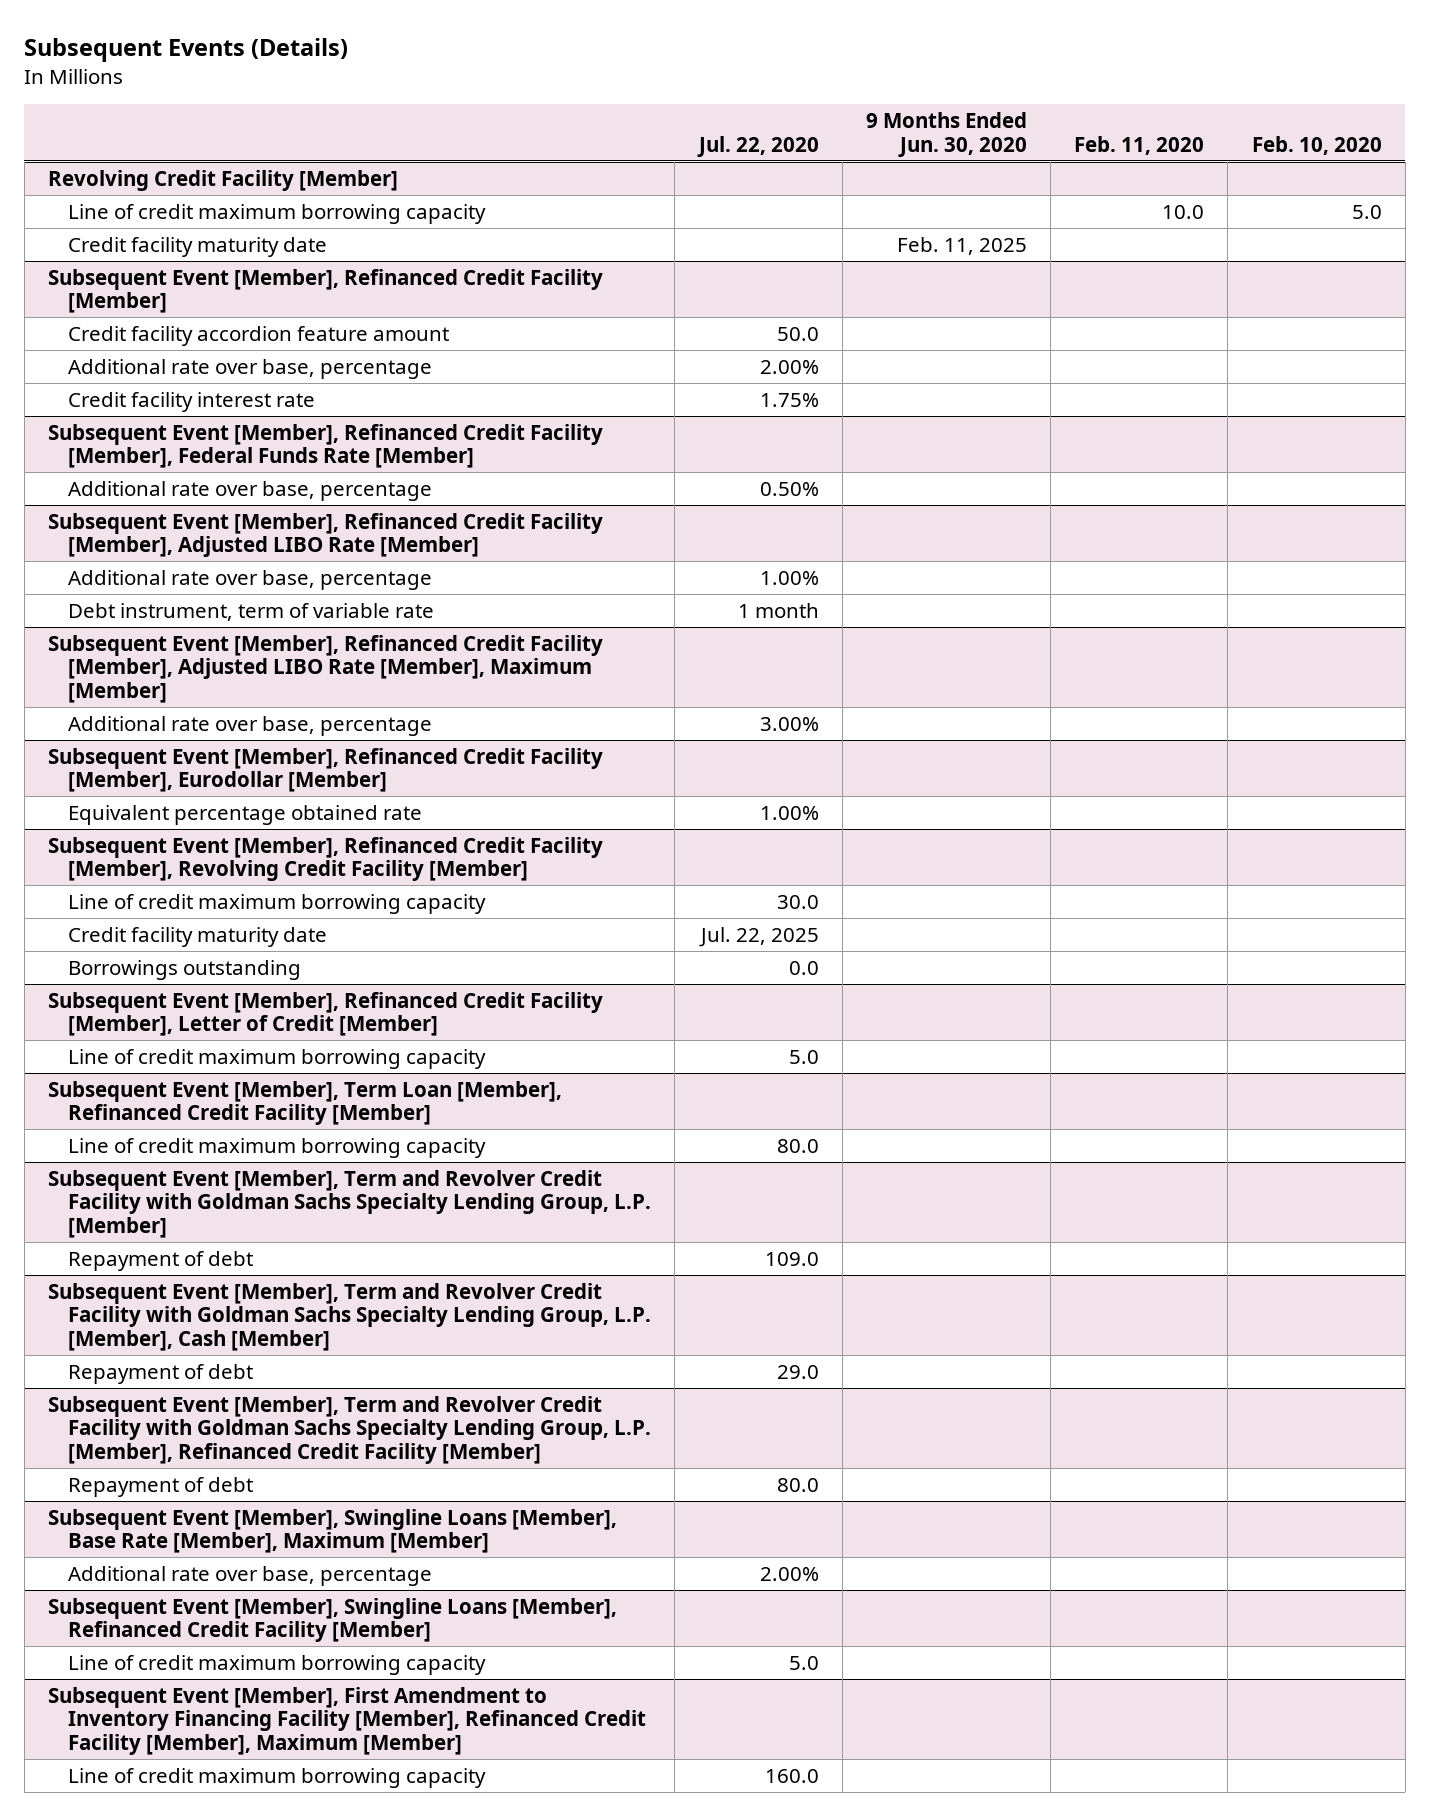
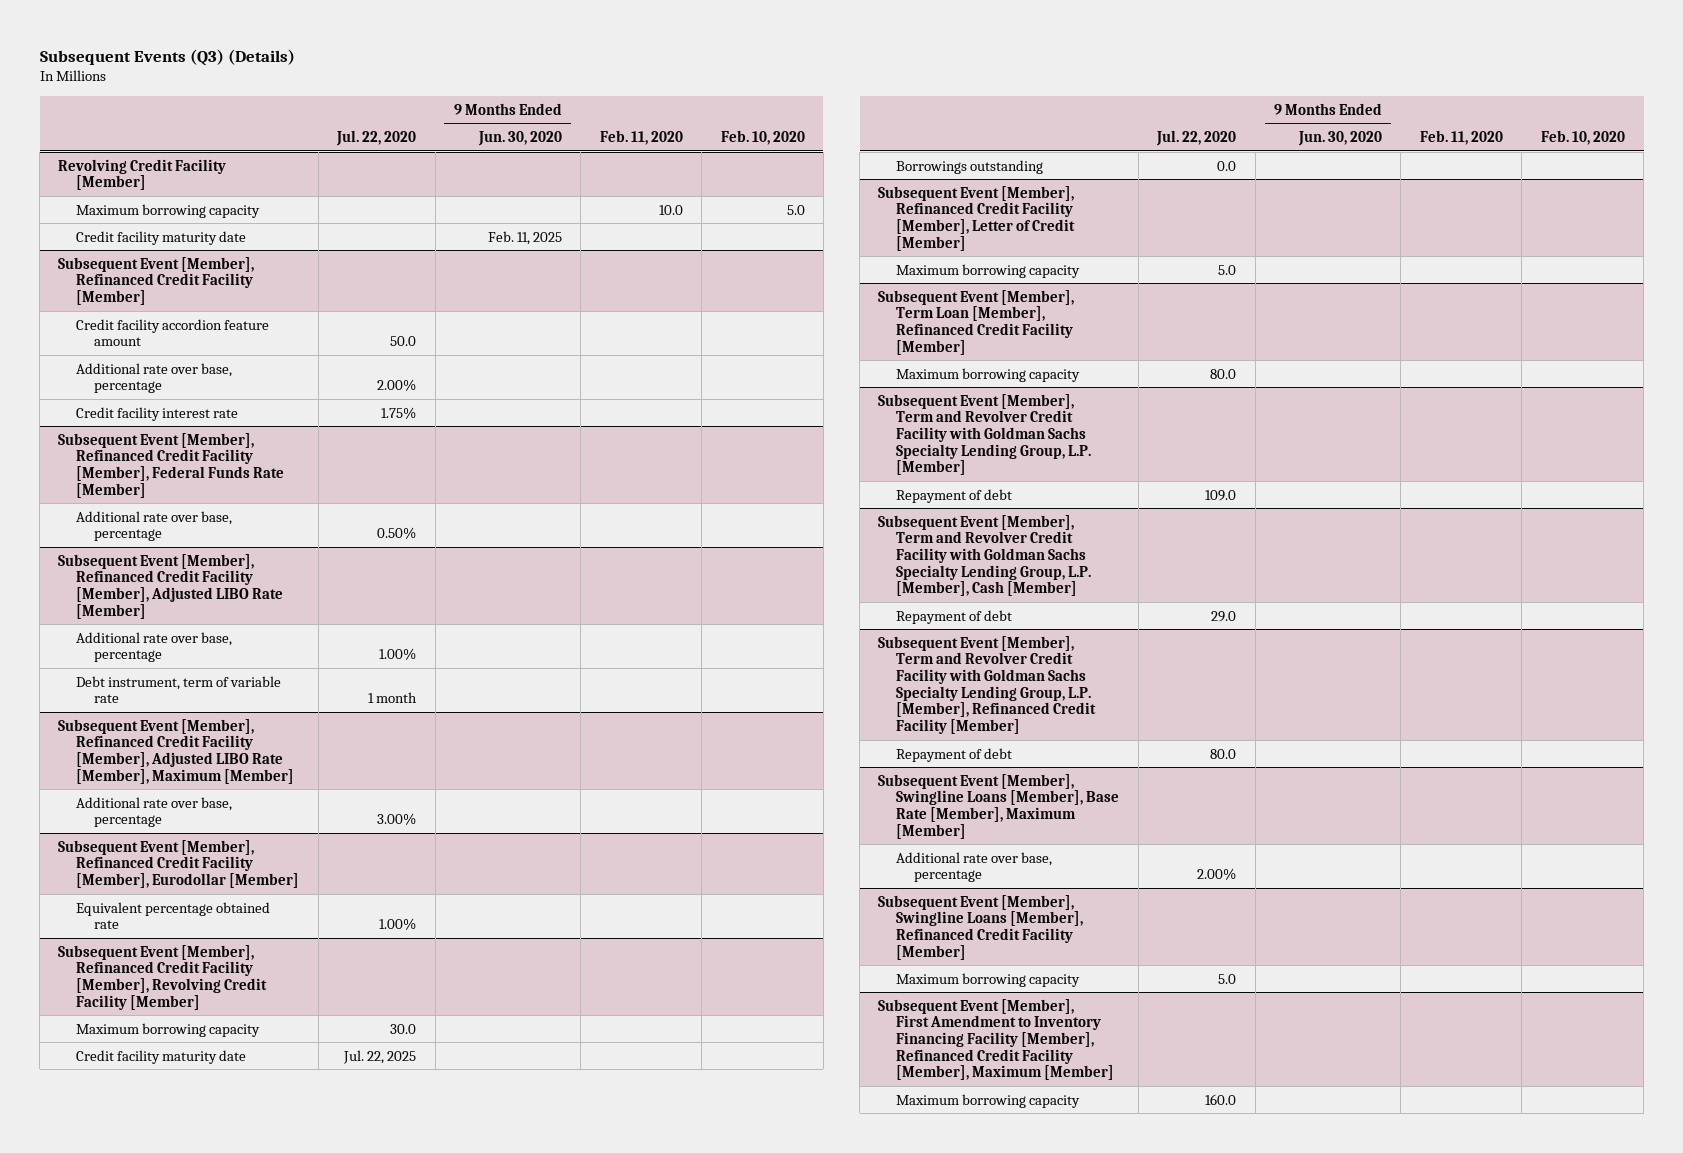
- Subsequent Events (Details)
+ Subsequent Events (Q3) (Details)
@ Revolving Credit Facility [Member]
- Line of credit maximum borrowing capacity | | | 10.0 | 5.0
+ Maximum borrowing capacity | | | 10.0 | 5.0
@ Subsequent Event [Member], Refinanced Credit Facility [Member], Revolving Credit Facility [Member]
- Line of credit maximum borrowing capacity | 30.0 | | |
+ Maximum borrowing capacity | 30.0 | | |
@ Subsequent Event [Member], Refinanced Credit Facility [Member], Letter of Credit [Member]
- Line of credit maximum borrowing capacity | 5.0 | | |
+ Maximum borrowing capacity | 5.0 | | |
@ Subsequent Event [Member], Term Loan [Member], Refinanced Credit Facility [Member]
- Line of credit maximum borrowing capacity | 80.0 | | |
+ Maximum borrowing capacity | 80.0 | | |
@ Subsequent Event [Member], Swingline Loans [Member], Refinanced Credit Facility [Member]
- Line of credit maximum borrowing capacity | 5.0 | | |
+ Maximum borrowing capacity | 5.0 | | |
@ Subsequent Event [Member], First Amendment to Inventory Financing Facility [Member], Refinanced Credit Facility [Member], Maximum [Member]
- Line of credit maximum borrowing capacity | 160.0 | | |
+ Maximum borrowing capacity | 160.0 | | |

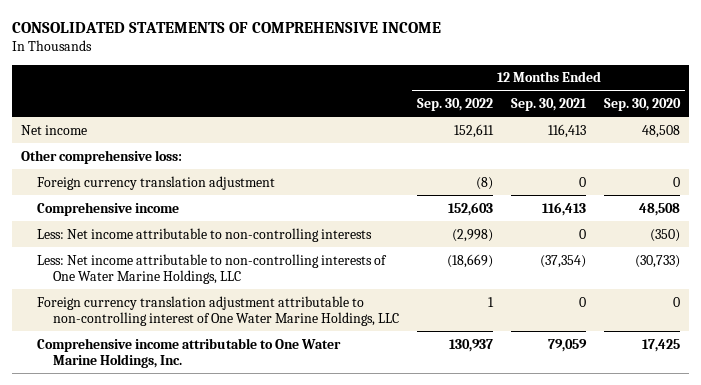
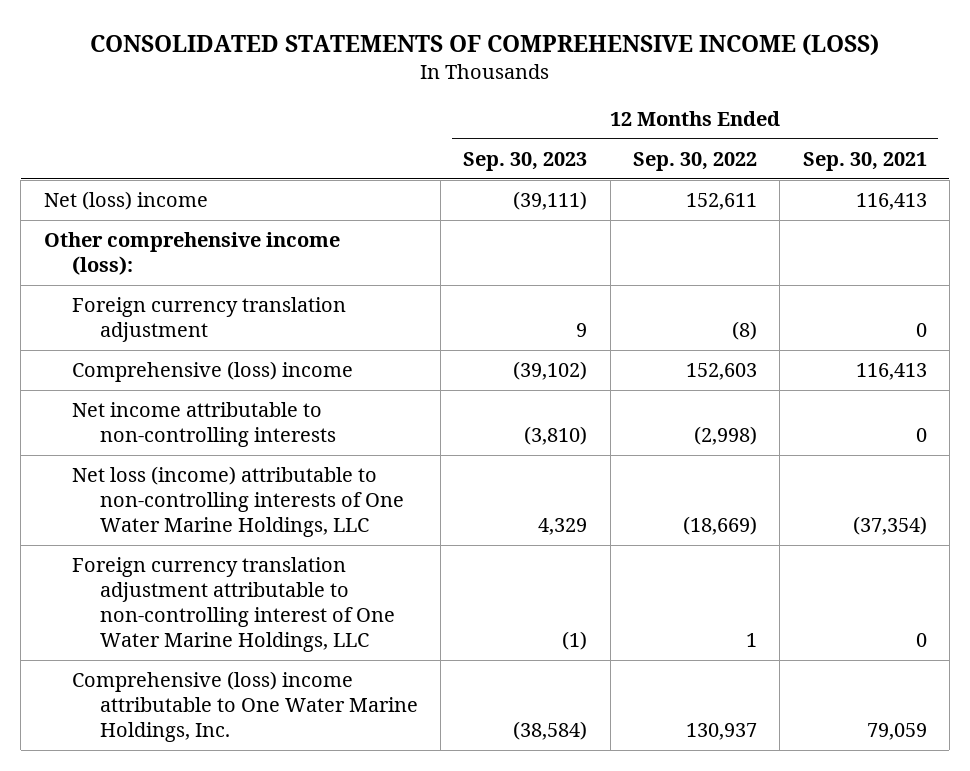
- CONSOLIDATED STATEMENTS OF COMPREHENSIVE INCOME
+ CONSOLIDATED STATEMENTS OF COMPREHENSIVE INCOME (LOSS)
- | 12 Months Ended Sep. 30, 2022 | 12 Months Ended Sep. 30, 2021 | 12 Months Ended Sep. 30, 2020
+ | 12 Months Ended Sep. 30, 2023 | 12 Months Ended Sep. 30, 2022 | 12 Months Ended Sep. 30, 2021
- Net income | 152,611 | 116,413 | 48,508
- Other comprehensive loss:
+ Net (loss) income | (39,111) | 152,611 | 116,413
+ Other comprehensive income (loss):
- Comprehensive income | 152,603 | 116,413 | 48,508
- Less: Net income attributable to non-controlling interests | (2,998) | 0 | (350)
- Less: Net income attributable to non-controlling interests of One Water Marine Holdings, LLC | (18,669) | (37,354) | (30,733)
+ Comprehensive (loss) income | (39,102) | 152,603 | 116,413
+ Net income attributable to non-controlling interests | (3,810) | (2,998) | 0
+ Net loss (income) attributable to non-controlling interests of One Water Marine Holdings, LLC | 4,329 | (18,669) | (37,354)
- Comprehensive income attributable to One Water Marine Holdings, Inc. | 130,937 | 79,059 | 17,425
+ Comprehensive (loss) income attributable to One Water Marine Holdings, Inc. | (38,584) | 130,937 | 79,059

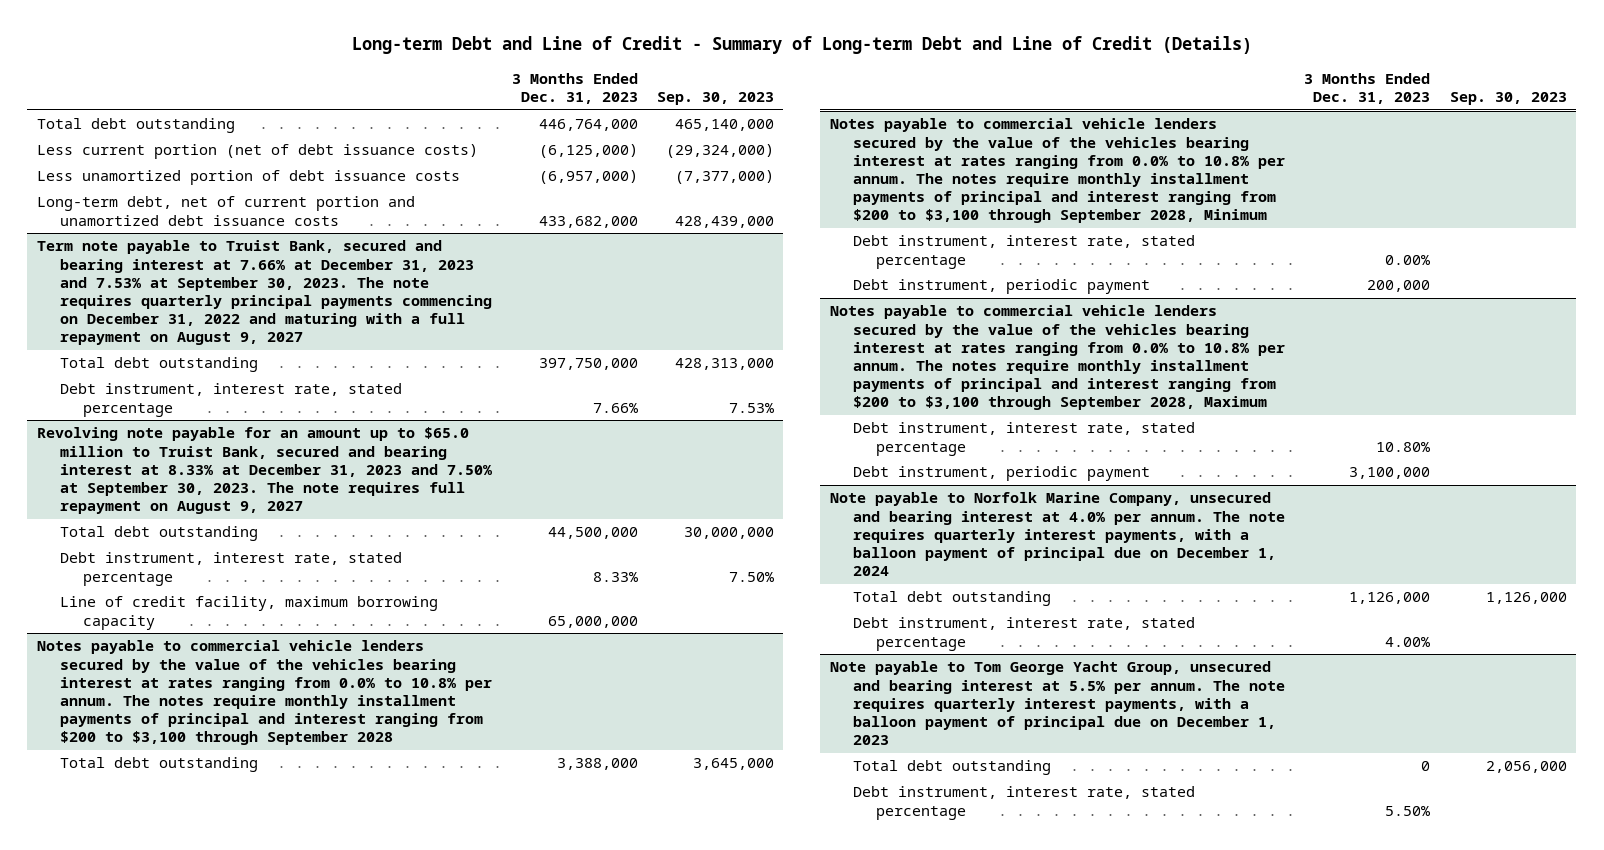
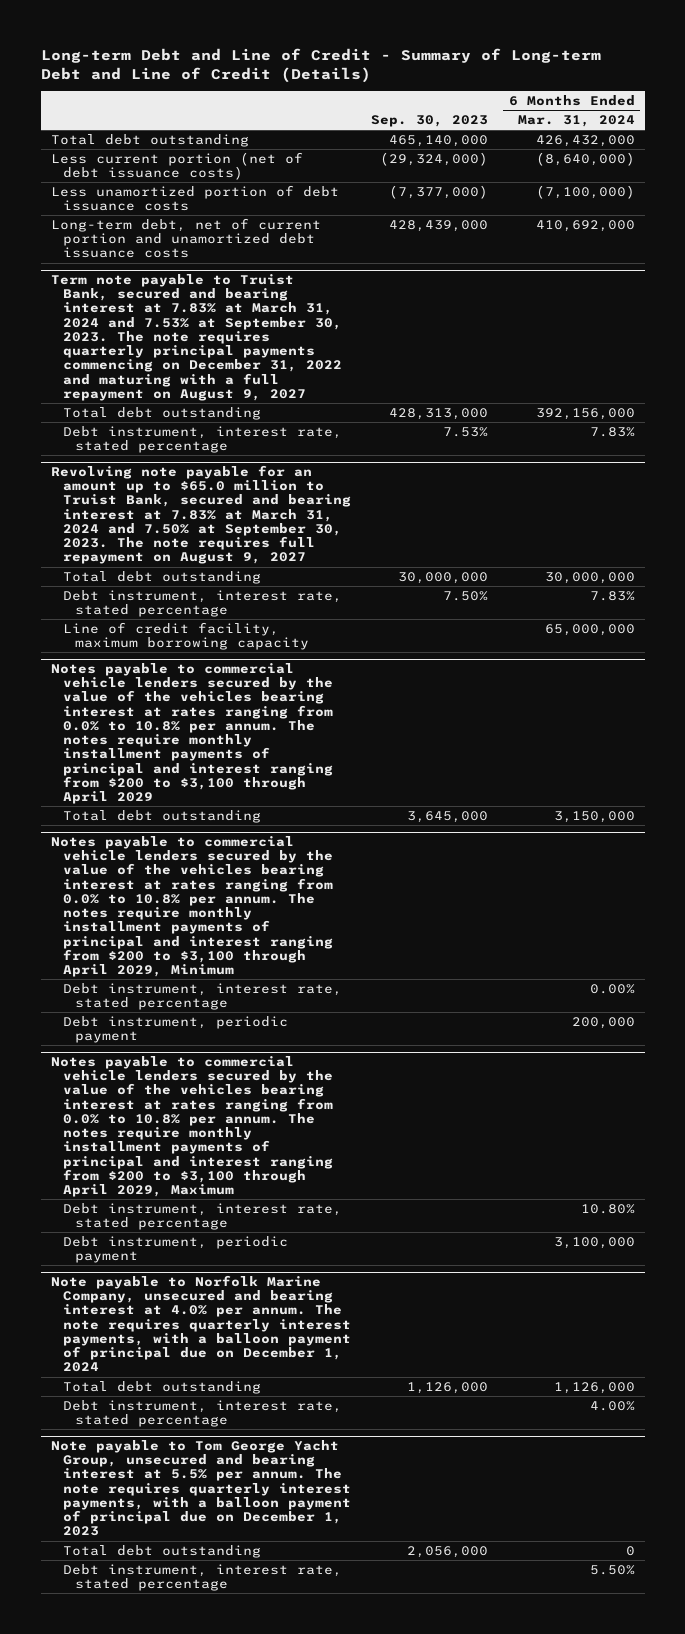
- | 3 Months Ended Dec. 31, 2023 | Sep. 30, 2023
+ | Sep. 30, 2023 | 6 Months Ended Mar. 31, 2024
- Term note payable to Truist Bank, secured and bearing interest at 7.66% at December 31, 2023 and 7.53% at September 30, 2023. The note requires quarterly principal payments commencing on December 31, 2022 and maturing with a full repayment on August 9, 2027
+ Term note payable to Truist Bank, secured and bearing interest at 7.83% at March 31, 2024 and 7.53% at September 30, 2023. The note requires quarterly principal payments commencing on December 31, 2022 and maturing with a full repayment on August 9, 2027
- Revolving note payable for an amount up to $65.0 million to Truist Bank, secured and bearing interest at 8.33% at December 31, 2023 and 7.50% at September 30, 2023. The note requires full repayment on August 9, 2027
+ Revolving note payable for an amount up to $65.0 million to Truist Bank, secured and bearing interest at 7.83% at March 31, 2024 and 7.50% at September 30, 2023. The note requires full repayment on August 9, 2027
- Notes payable to commercial vehicle lenders secured by the value of the vehicles bearing interest at rates ranging from 0.0% to 10.8% per annum. The notes require monthly installment payments of principal and interest ranging from $200 to $3,100 through September 2028
+ Notes payable to commercial vehicle lenders secured by the value of the vehicles bearing interest at rates ranging from 0.0% to 10.8% per annum. The notes require monthly installment payments of principal and interest ranging from $200 to $3,100 through April 2029
- Notes payable to commercial vehicle lenders secured by the value of the vehicles bearing interest at rates ranging from 0.0% to 10.8% per annum. The notes require monthly installment payments of principal and interest ranging from $200 to $3,100 through September 2028, Minimum
+ Notes payable to commercial vehicle lenders secured by the value of the vehicles bearing interest at rates ranging from 0.0% to 10.8% per annum. The notes require monthly installment payments of principal and interest ranging from $200 to $3,100 through April 2029, Minimum
- Notes payable to commercial vehicle lenders secured by the value of the vehicles bearing interest at rates ranging from 0.0% to 10.8% per annum. The notes require monthly installment payments of principal and interest ranging from $200 to $3,100 through September 2028, Maximum
+ Notes payable to commercial vehicle lenders secured by the value of the vehicles bearing interest at rates ranging from 0.0% to 10.8% per annum. The notes require monthly installment payments of principal and interest ranging from $200 to $3,100 through April 2029, Maximum

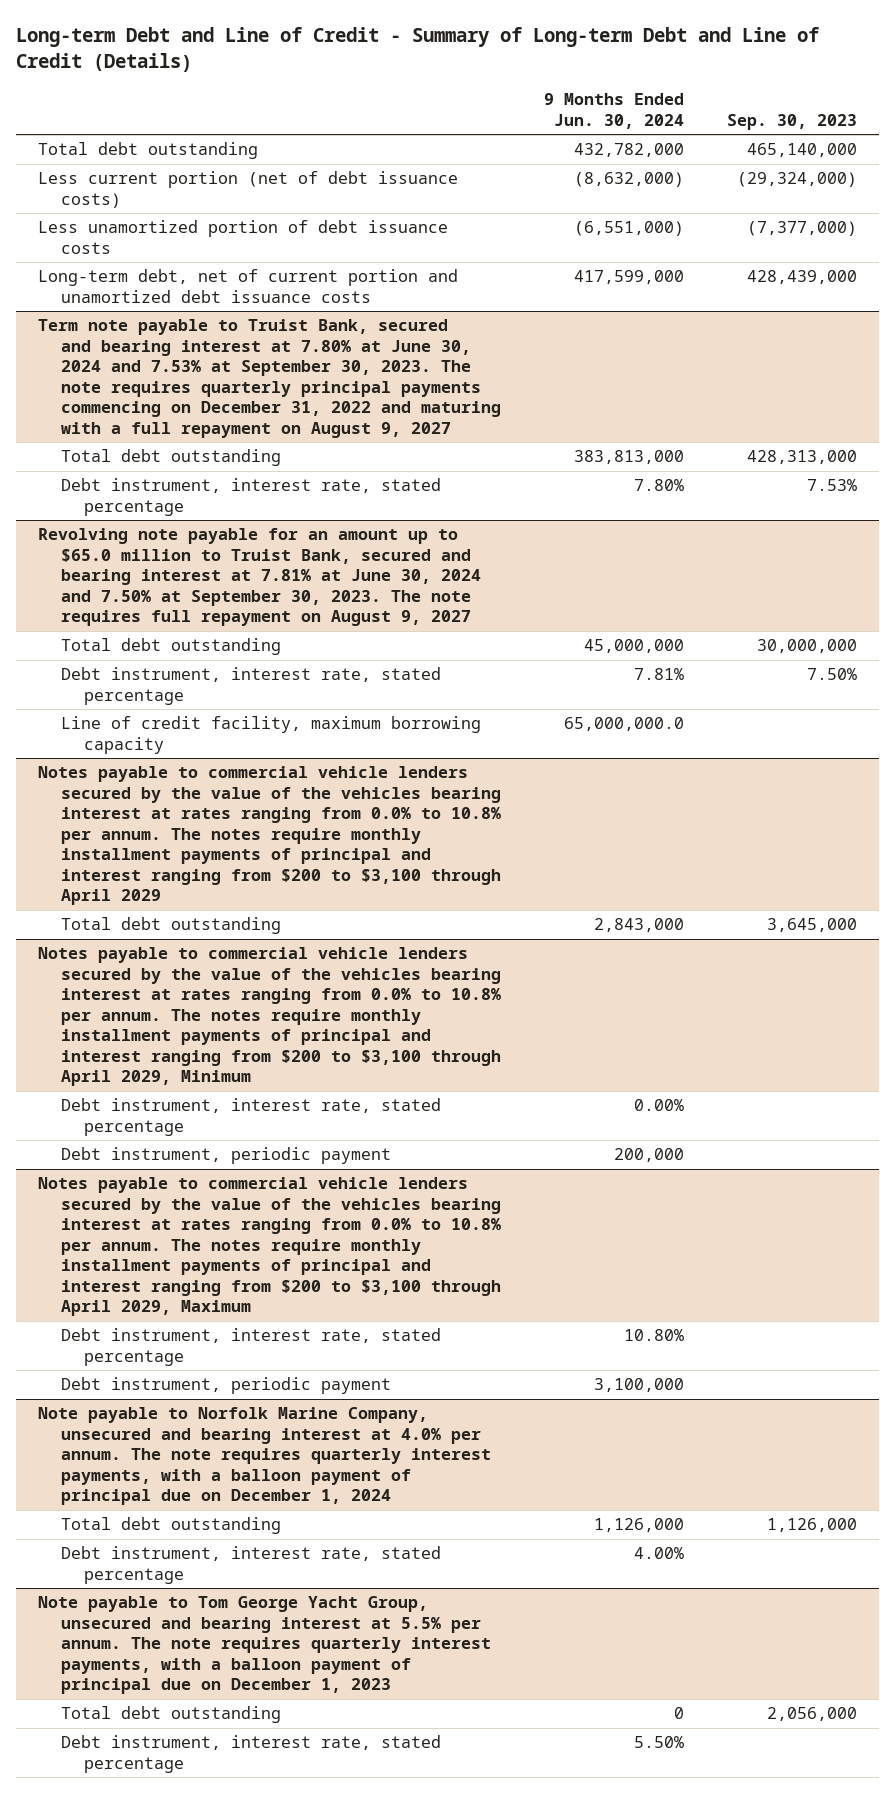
- | Sep. 30, 2023 | 6 Months Ended Mar. 31, 2024
+ | 9 Months Ended Jun. 30, 2024 | Sep. 30, 2023
- Term note payable to Truist Bank, secured and bearing interest at 7.83% at March 31, 2024 and 7.53% at September 30, 2023. The note requires quarterly principal payments commencing on December 31, 2022 and maturing with a full repayment on August 9, 2027
+ Term note payable to Truist Bank, secured and bearing interest at 7.80% at June 30, 2024 and 7.53% at September 30, 2023. The note requires quarterly principal payments commencing on December 31, 2022 and maturing with a full repayment on August 9, 2027
- Revolving note payable for an amount up to $65.0 million to Truist Bank, secured and bearing interest at 7.83% at March 31, 2024 and 7.50% at September 30, 2023. The note requires full repayment on August 9, 2027
+ Revolving note payable for an amount up to $65.0 million to Truist Bank, secured and bearing interest at 7.81% at June 30, 2024 and 7.50% at September 30, 2023. The note requires full repayment on August 9, 2027

